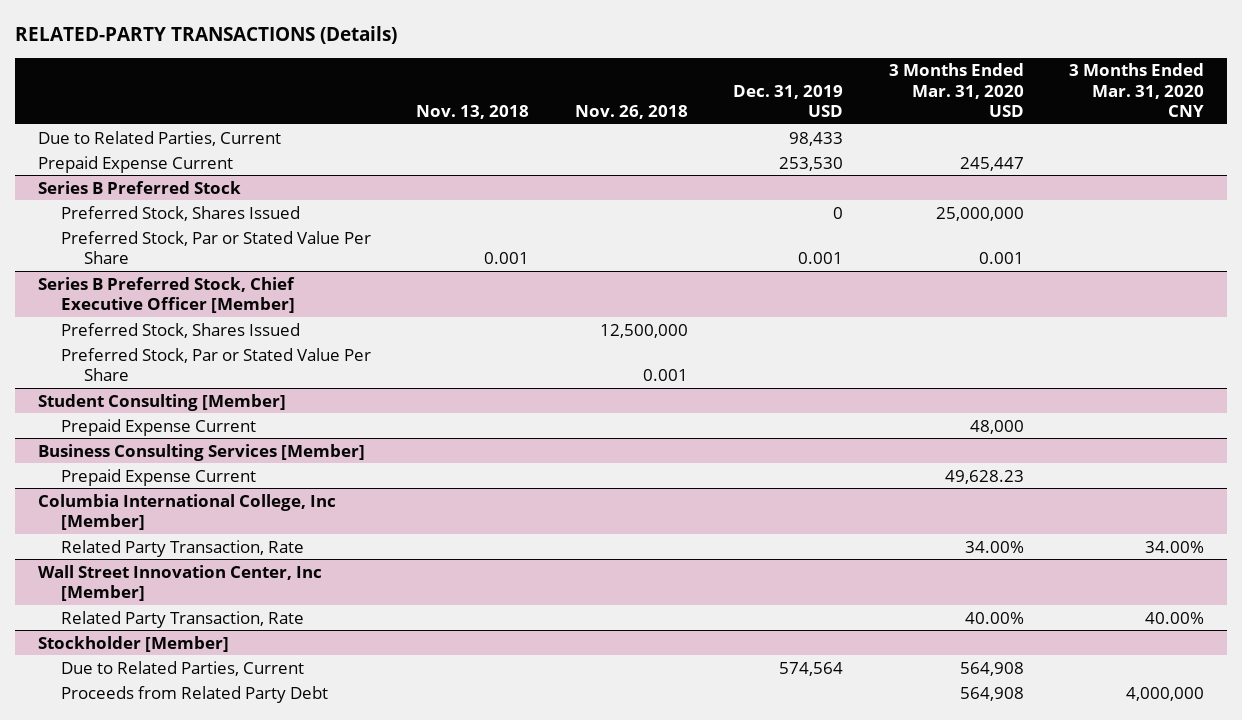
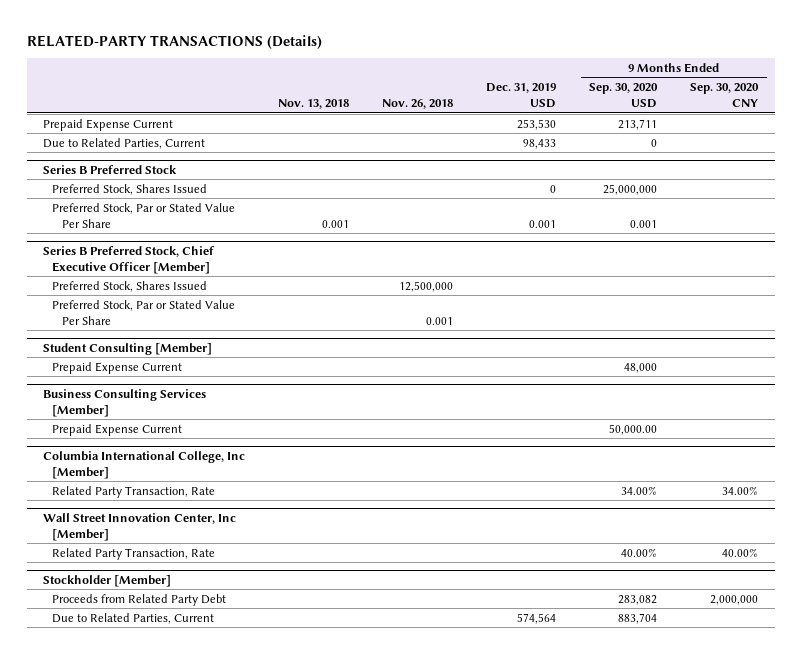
- | Nov. 13, 2018 | Nov. 26, 2018 | Dec. 31, 2019 USD | 3 Months Ended Mar. 31, 2020 USD | 3 Months Ended Mar. 31, 2020 CNY
+ | Nov. 13, 2018 | Nov. 26, 2018 | Dec. 31, 2019 USD | 9 Months Ended Sep. 30, 2020 USD | 9 Months Ended Sep. 30, 2020 CNY
moved down: Due to Related Parties, Current | | | 98,433 | 0 |
@ Stockholder [Member]
moved down: Due to Related Parties, Current | | | 574,564 | 883,704 |

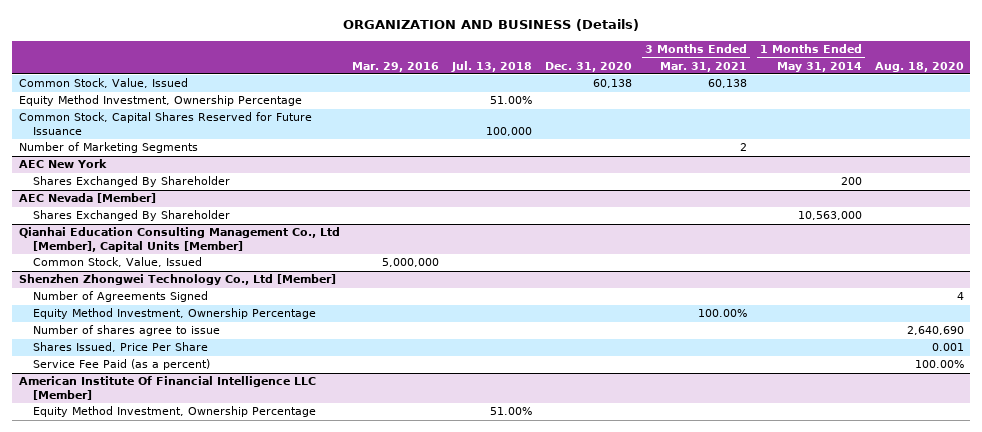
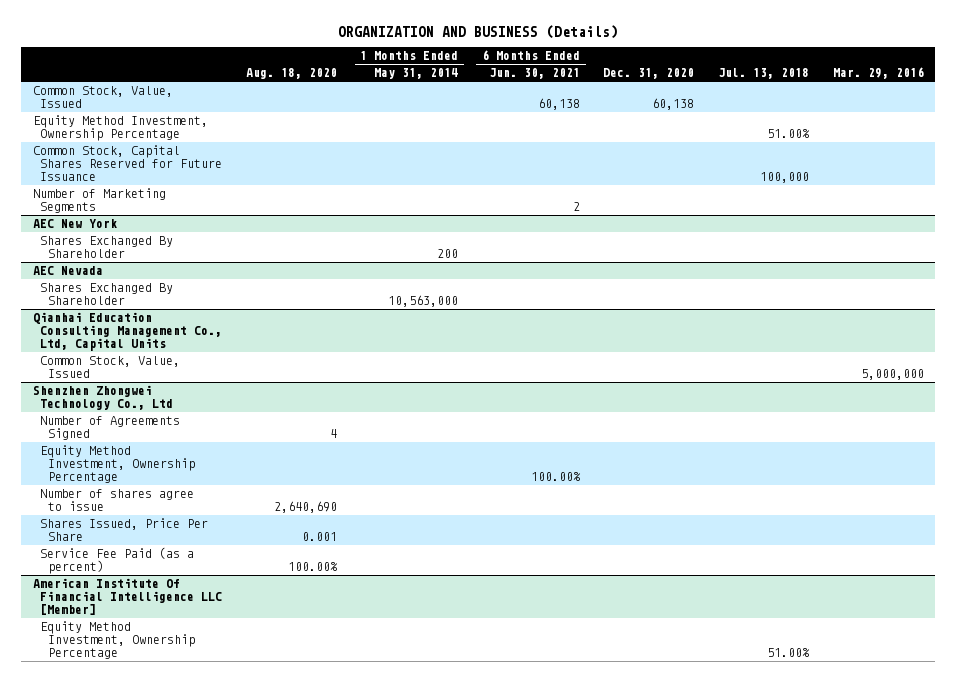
- | Mar. 29, 2016 | Jul. 13, 2018 | Dec. 31, 2020 | 3 Months Ended Mar. 31, 2021 | 1 Months Ended May 31, 2014 | Aug. 18, 2020
+ | Aug. 18, 2020 | 1 Months Ended May 31, 2014 | 6 Months Ended Jun. 30, 2021 | Dec. 31, 2020 | Jul. 13, 2018 | Mar. 29, 2016
- AEC Nevada [Member]
+ AEC Nevada
- Qianhai Education Consulting Management Co., Ltd [Member], Capital Units [Member]
+ Qianhai Education Consulting Management Co., Ltd, Capital Units
- Shenzhen Zhongwei Technology Co., Ltd [Member]
+ Shenzhen Zhongwei Technology Co., Ltd

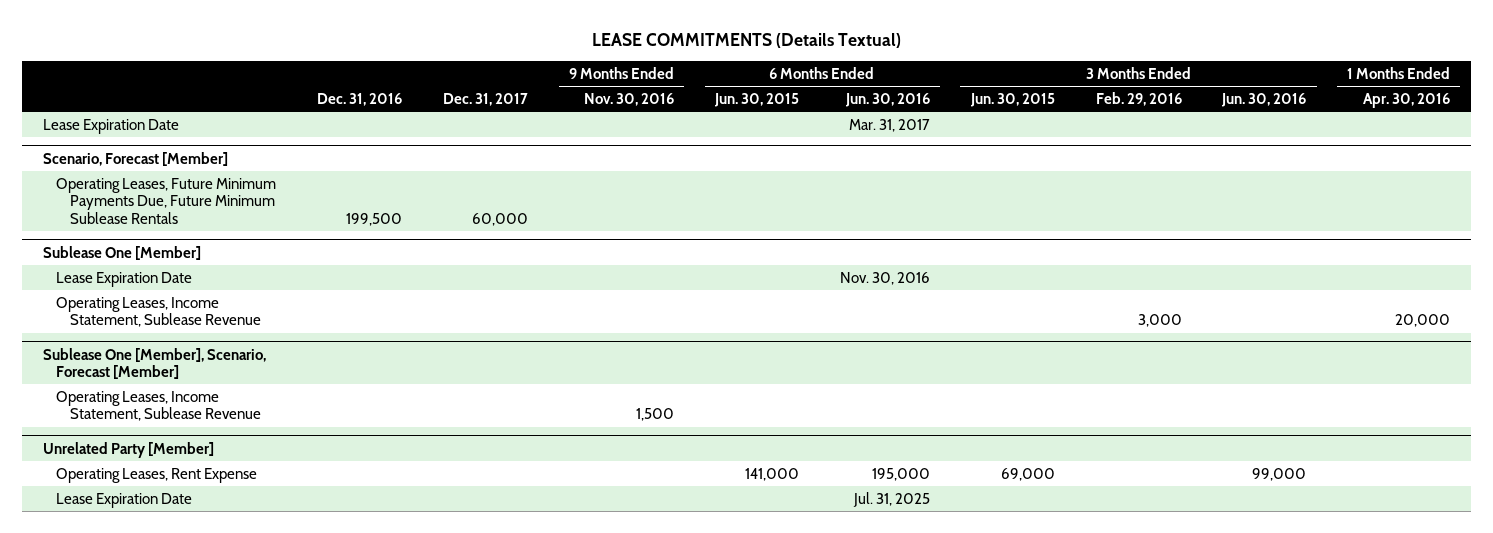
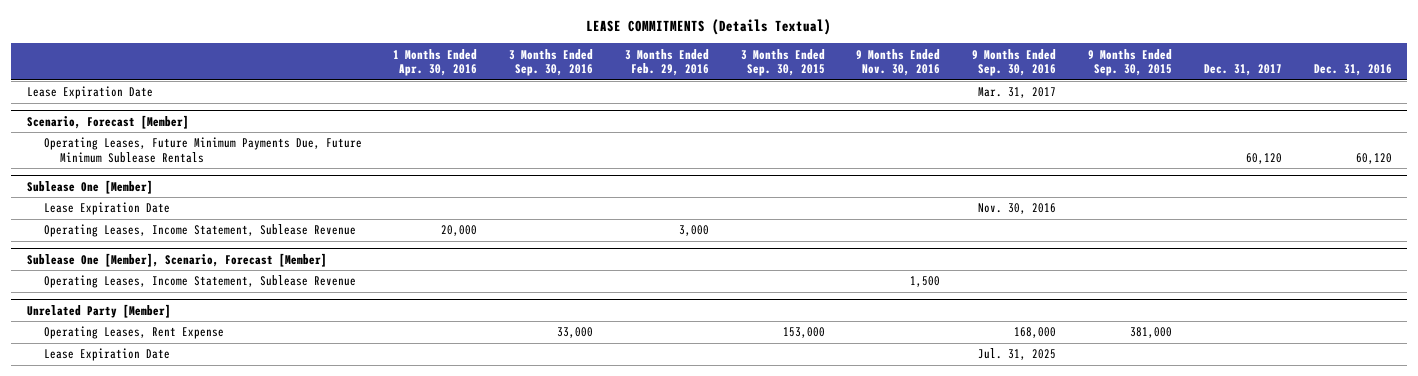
- | Dec. 31, 2016 | Dec. 31, 2017 | 9 Months Ended Nov. 30, 2016 | 6 Months Ended Jun. 30, 2015 | 6 Months Ended Jun. 30, 2016 | 3 Months Ended Jun. 30, 2015 | 3 Months Ended Feb. 29, 2016 | 3 Months Ended Jun. 30, 2016 | 1 Months Ended Apr. 30, 2016
+ | 1 Months Ended Apr. 30, 2016 | 3 Months Ended Sep. 30, 2016 | 3 Months Ended Feb. 29, 2016 | 3 Months Ended Sep. 30, 2015 | 9 Months Ended Nov. 30, 2016 | 9 Months Ended Sep. 30, 2016 | 9 Months Ended Sep. 30, 2015 | Dec. 31, 2017 | Dec. 31, 2016
@ Scenario, Forecast [Member]
- Operating Leases, Future Minimum Payments Due, Future Minimum Sublease Rentals | 199,500 | 60,000 | | | | | | |
+ Operating Leases, Future Minimum Payments Due, Future Minimum Sublease Rentals | | | | | | | | 60,120 | 60,120

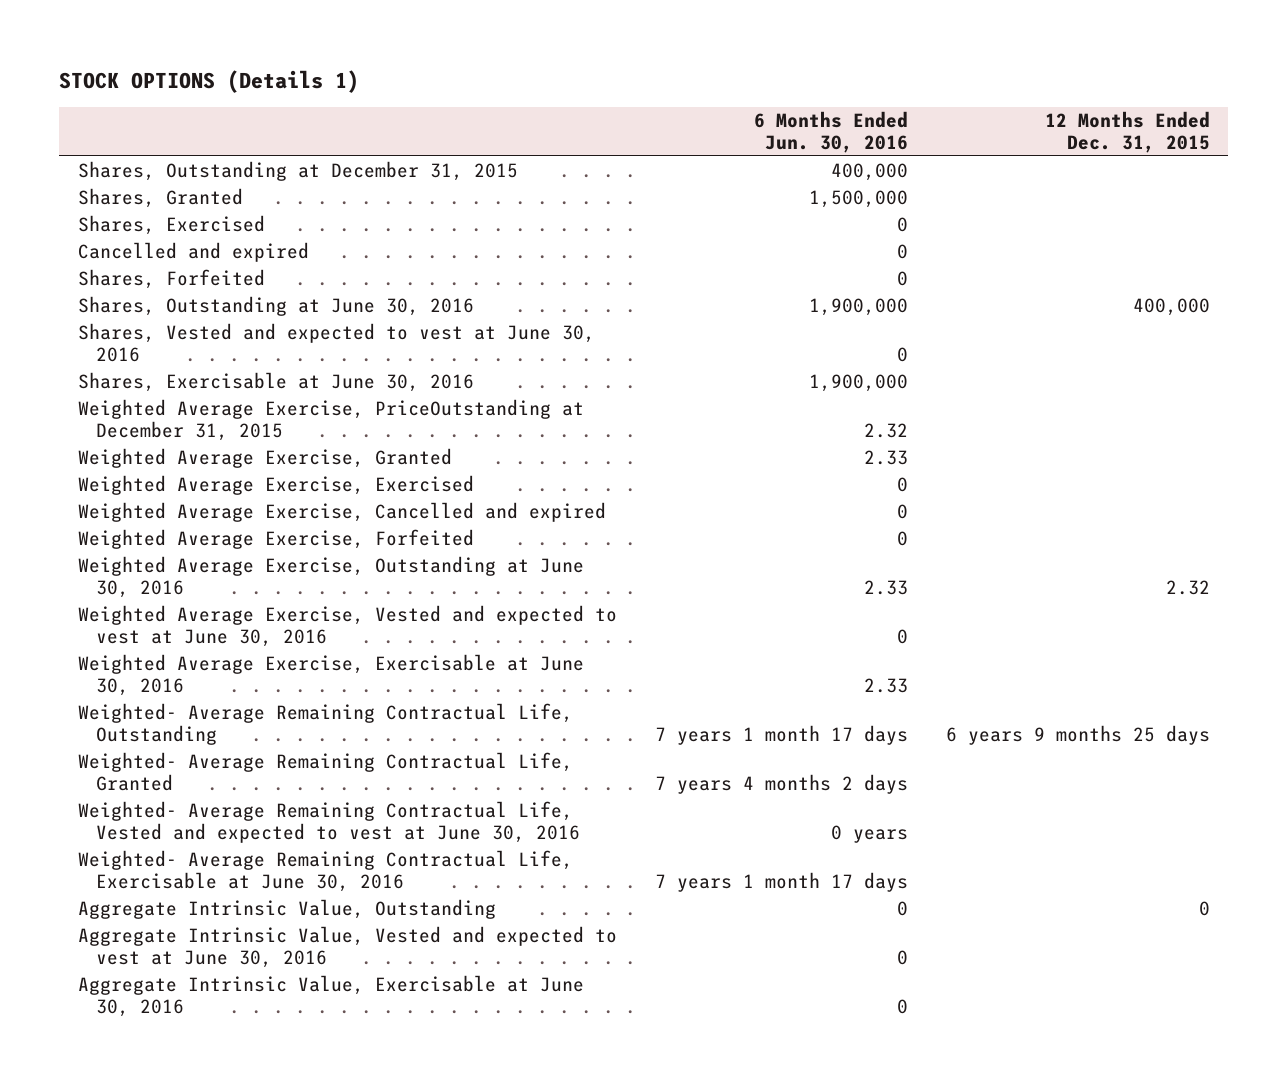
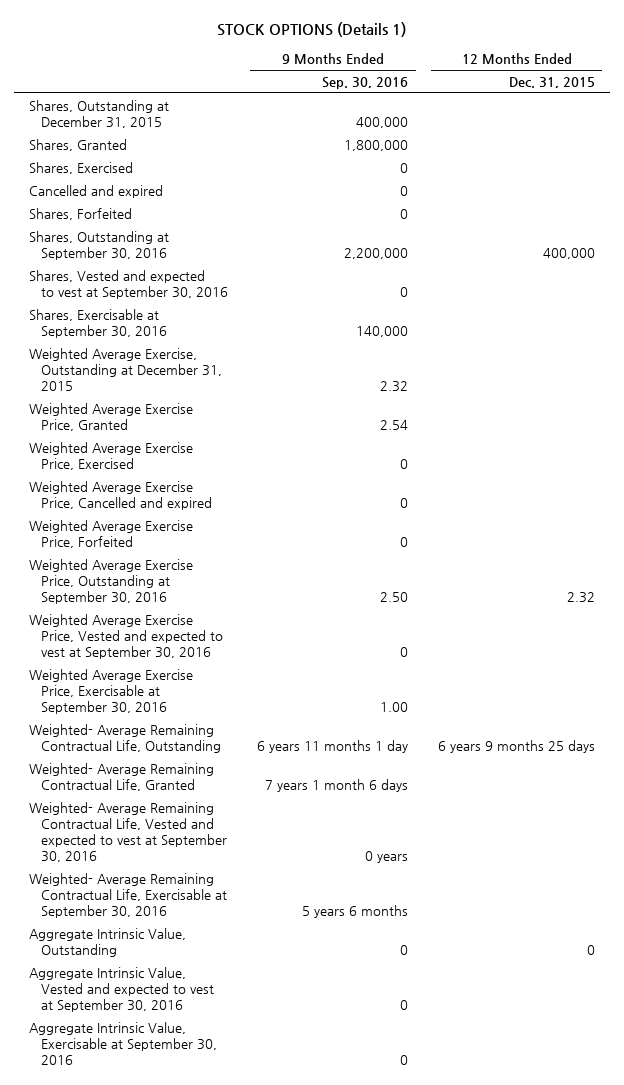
- | 6 Months Ended Jun. 30, 2016 | 12 Months Ended Dec. 31, 2015
+ | 9 Months Ended Sep. 30, 2016 | 12 Months Ended Dec. 31, 2015
- Shares, Outstanding at June 30, 2016 | 1,900,000 | 400,000
- Shares, Vested and expected to vest at June 30, 2016 | 0 |
- Shares, Exercisable at June 30, 2016 | 1,900,000 |
- Weighted Average Exercise, PriceOutstanding at December 31, 2015 | 2.32 |
- Weighted Average Exercise, Granted | 2.33 |
- Weighted Average Exercise, Exercised | 0 |
- Weighted Average Exercise, Cancelled and expired | 0 |
- Weighted Average Exercise, Forfeited | 0 |
- Weighted Average Exercise, Outstanding at June 30, 2016 | 2.33 | 2.32
- Weighted Average Exercise, Vested and expected to vest at June 30, 2016 | 0 |
- Weighted Average Exercise, Exercisable at June 30, 2016 | 2.33 |
+ Shares, Outstanding at September 30, 2016 | 2,200,000 | 400,000
+ Shares, Vested and expected to vest at September 30, 2016 | 0 |
+ Shares, Exercisable at September 30, 2016 | 140,000 |
+ Weighted Average Exercise, Outstanding at December 31, 2015 | 2.32 |
+ Weighted Average Exercise Price, Granted | 2.54 |
+ Weighted Average Exercise Price, Exercised | 0 |
+ Weighted Average Exercise Price, Cancelled and expired | 0 |
+ Weighted Average Exercise Price, Forfeited | 0 |
+ Weighted Average Exercise Price, Outstanding at September 30, 2016 | 2.50 | 2.32
+ Weighted Average Exercise Price, Vested and expected to vest at September 30, 2016 | 0 |
+ Weighted Average Exercise Price, Exercisable at September 30, 2016 | 1.00 |
- Weighted- Average Remaining Contractual Life, Vested and expected to vest at June 30, 2016 | 0 years |
- Weighted- Average Remaining Contractual Life, Exercisable at June 30, 2016 | 7 years 1 month 17 days |
+ Weighted- Average Remaining Contractual Life, Vested and expected to vest at September 30, 2016 | 0 years |
+ Weighted- Average Remaining Contractual Life, Exercisable at September 30, 2016 | 5 years 6 months |
- Aggregate Intrinsic Value, Vested and expected to vest at June 30, 2016 | 0 |
- Aggregate Intrinsic Value, Exercisable at June 30, 2016 | 0 |
+ Aggregate Intrinsic Value, Vested and expected to vest at September 30, 2016 | 0 |
+ Aggregate Intrinsic Value, Exercisable at September 30, 2016 | 0 |

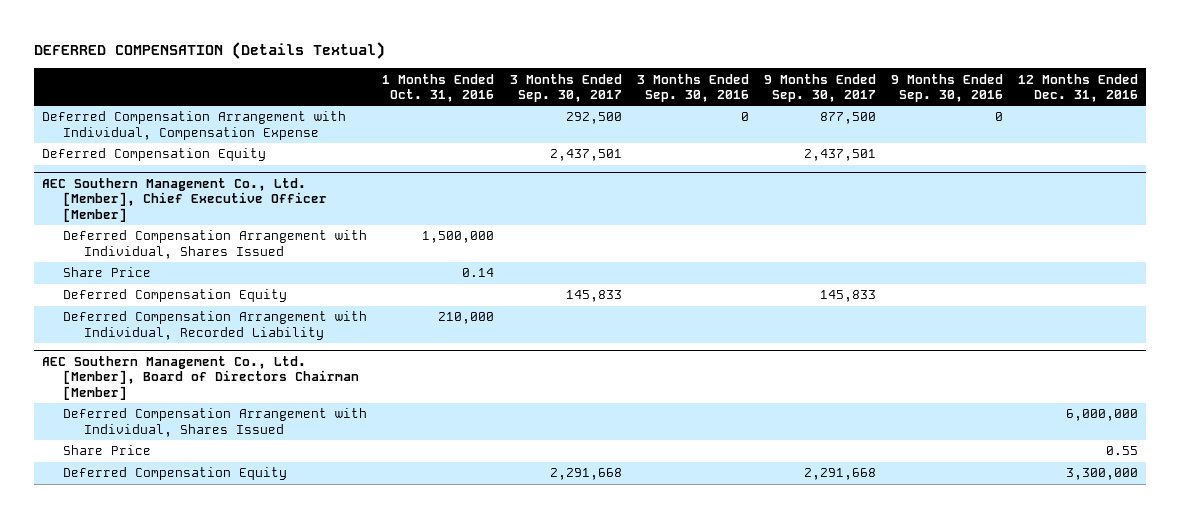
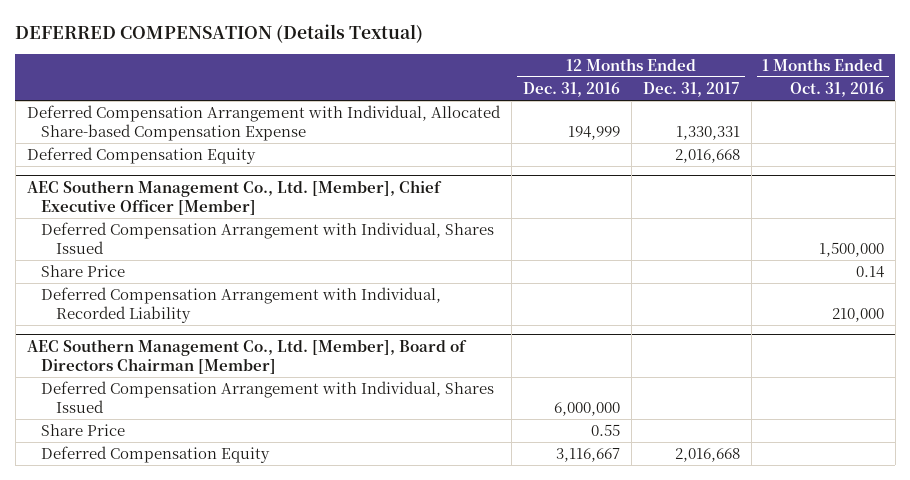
- | 1 Months Ended Oct. 31, 2016 | 3 Months Ended Sep. 30, 2017 | 3 Months Ended Sep. 30, 2016 | 9 Months Ended Sep. 30, 2017 | 9 Months Ended Sep. 30, 2016 | 12 Months Ended Dec. 31, 2016
+ | 12 Months Ended Dec. 31, 2016 | 12 Months Ended Dec. 31, 2017 | 1 Months Ended Oct. 31, 2016
- Deferred Compensation Arrangement with Individual, Compensation Expense | | 292,500 | 0 | 877,500 | 0 |
+ Deferred Compensation Arrangement with Individual, Allocated Share-based Compensation Expense | 194,999 | 1,330,331 |
@ AEC Southern Management Co., Ltd. [Member], Chief Executive Officer [Member]
- Deferred Compensation Equity | | 145,833 | | 145,833 | |
@ AEC Southern Management Co., Ltd. [Member], Board of Directors Chairman [Member]
- Deferred Compensation Equity | | 2,291,668 | | 2,291,668 | | 3,300,000
+ Deferred Compensation Equity | 3,116,667 | 2,016,668 |

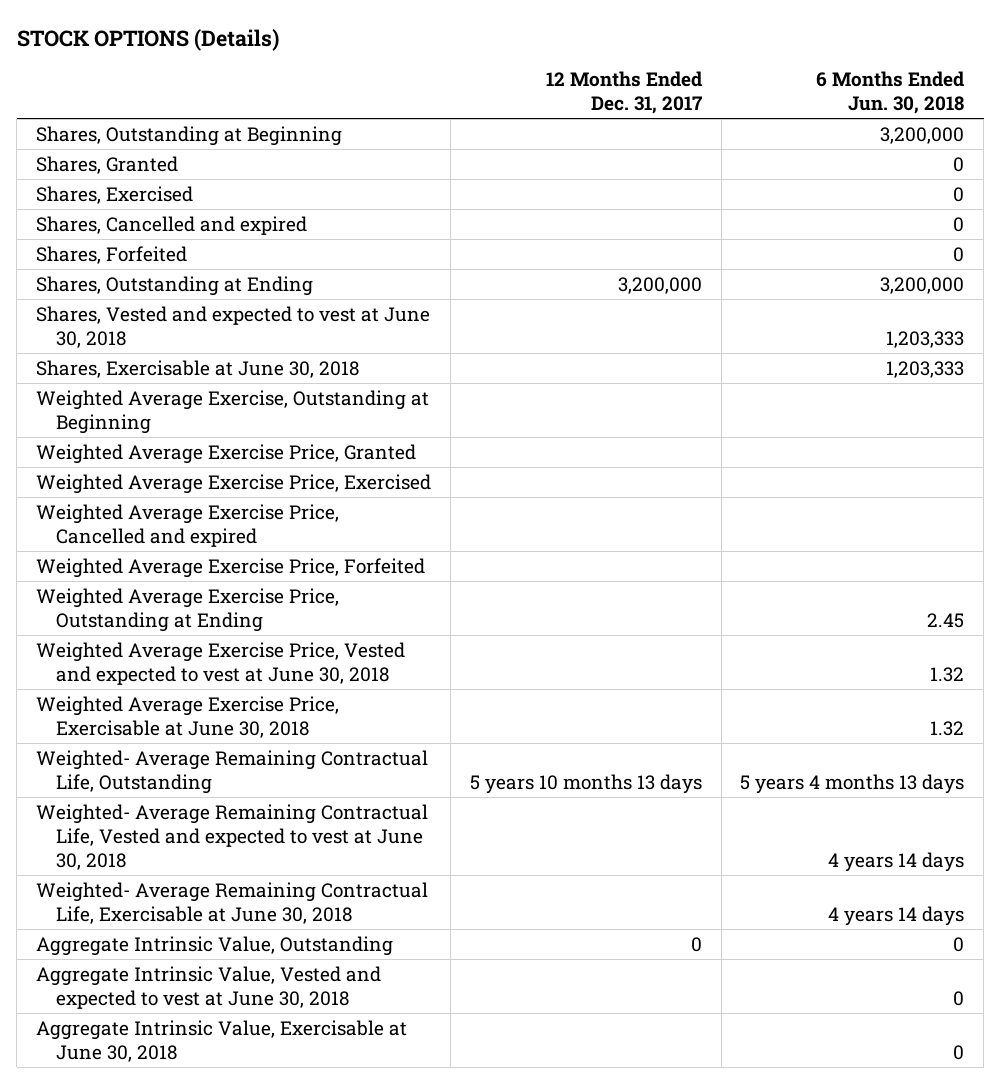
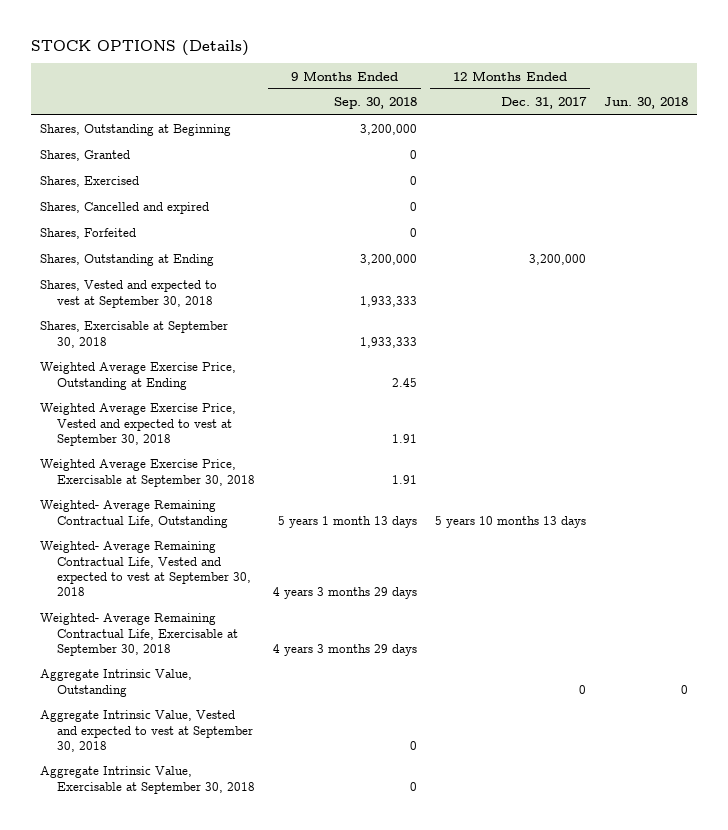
- | 12 Months Ended Dec. 31, 2017 | 6 Months Ended Jun. 30, 2018
+ | 9 Months Ended Sep. 30, 2018 | 12 Months Ended Dec. 31, 2017 | Jun. 30, 2018
- Shares, Vested and expected to vest at June 30, 2018 | | 1,203,333
- Shares, Exercisable at June 30, 2018 | | 1,203,333
- Weighted Average Exercise, Outstanding at Beginning
- Weighted Average Exercise Price, Granted
- Weighted Average Exercise Price, Exercised
- Weighted Average Exercise Price, Cancelled and expired
- Weighted Average Exercise Price, Forfeited
+ Shares, Vested and expected to vest at September 30, 2018 | 1,933,333 | |
+ Shares, Exercisable at September 30, 2018 | 1,933,333 | |
- Weighted Average Exercise Price, Vested and expected to vest at June 30, 2018 | | 1.32
- Weighted Average Exercise Price, Exercisable at June 30, 2018 | | 1.32
+ Weighted Average Exercise Price, Vested and expected to vest at September 30, 2018 | 1.91 | |
+ Weighted Average Exercise Price, Exercisable at September 30, 2018 | 1.91 | |
- Weighted- Average Remaining Contractual Life, Vested and expected to vest at June 30, 2018 | | 4 years 14 days
- Weighted- Average Remaining Contractual Life, Exercisable at June 30, 2018 | | 4 years 14 days
+ Weighted- Average Remaining Contractual Life, Vested and expected to vest at September 30, 2018 | 4 years 3 months 29 days | |
+ Weighted- Average Remaining Contractual Life, Exercisable at September 30, 2018 | 4 years 3 months 29 days | |
- Aggregate Intrinsic Value, Vested and expected to vest at June 30, 2018 | | 0
- Aggregate Intrinsic Value, Exercisable at June 30, 2018 | | 0
+ Aggregate Intrinsic Value, Vested and expected to vest at September 30, 2018 | 0 | |
+ Aggregate Intrinsic Value, Exercisable at September 30, 2018 | 0 | |

